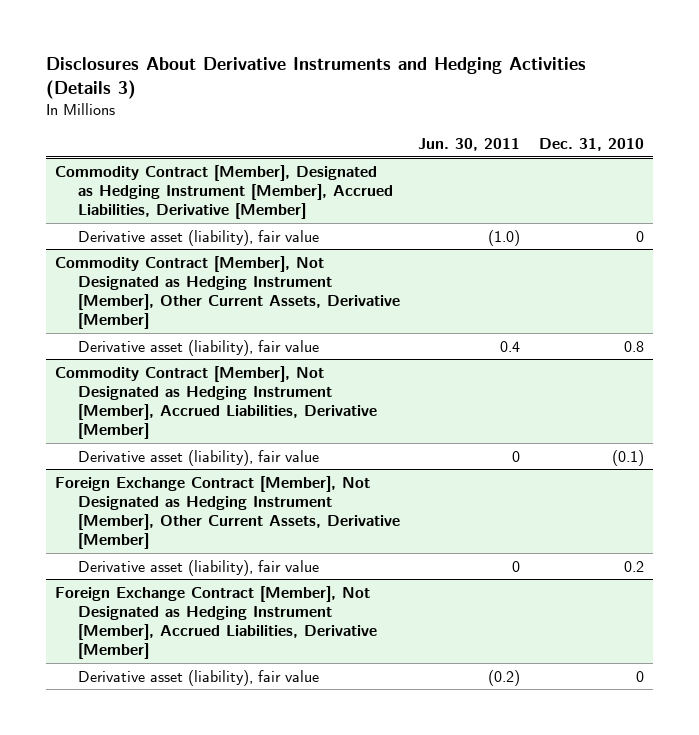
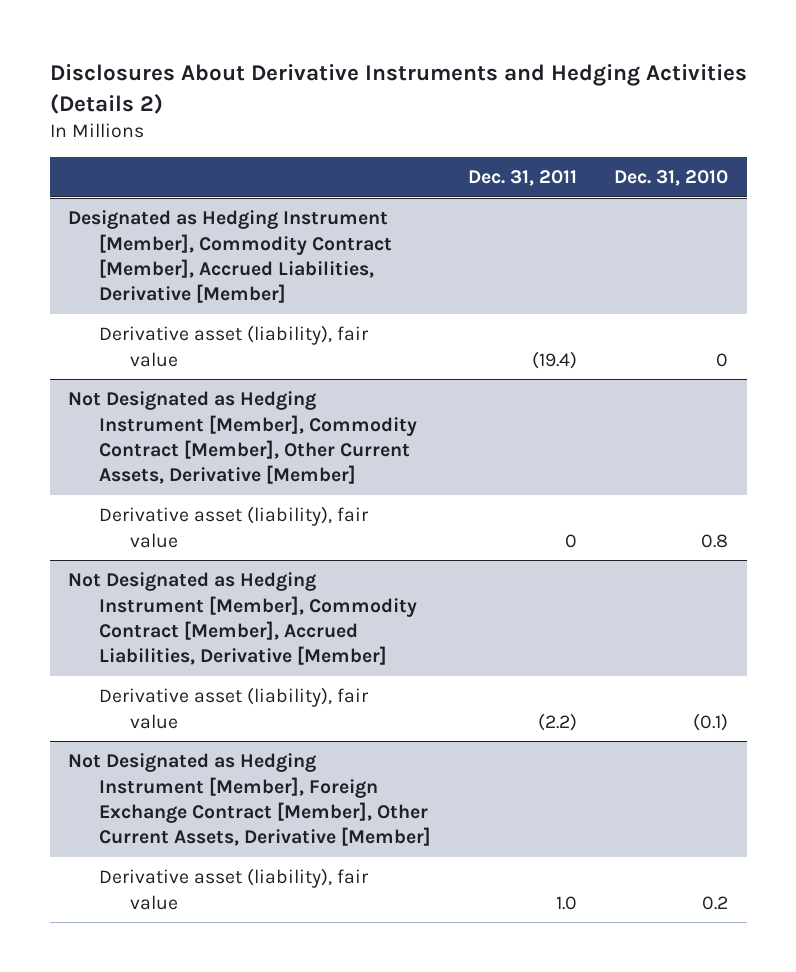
- Disclosures About Derivative Instruments and Hedging Activities (Details 3)
+ Disclosures About Derivative Instruments and Hedging Activities (Details 2)
- | Jun. 30, 2011 | Dec. 31, 2010
+ | Dec. 31, 2011 | Dec. 31, 2010
- Commodity Contract [Member], Designated as Hedging Instrument [Member], Accrued Liabilities, Derivative [Member]
+ Designated as Hedging Instrument [Member], Commodity Contract [Member], Accrued Liabilities, Derivative [Member]
- Commodity Contract [Member], Not Designated as Hedging Instrument [Member], Other Current Assets, Derivative [Member]
+ Not Designated as Hedging Instrument [Member], Commodity Contract [Member], Other Current Assets, Derivative [Member]
- Commodity Contract [Member], Not Designated as Hedging Instrument [Member], Accrued Liabilities, Derivative [Member]
+ Not Designated as Hedging Instrument [Member], Commodity Contract [Member], Accrued Liabilities, Derivative [Member]
- Foreign Exchange Contract [Member], Not Designated as Hedging Instrument [Member], Other Current Assets, Derivative [Member]
+ Not Designated as Hedging Instrument [Member], Foreign Exchange Contract [Member], Other Current Assets, Derivative [Member]
- Foreign Exchange Contract [Member], Not Designated as Hedging Instrument [Member], Accrued Liabilities, Derivative [Member]
- Derivative asset (liability), fair value | (0.2) | 0

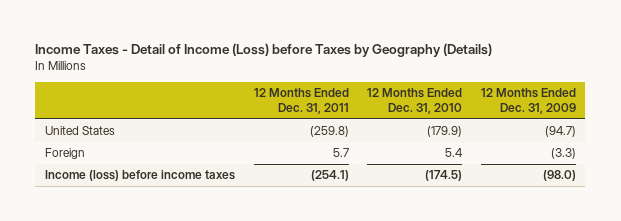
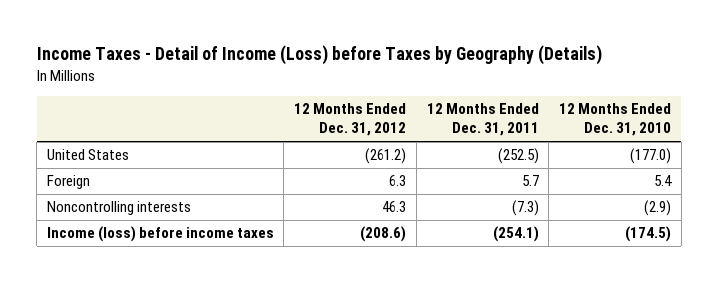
- | 12 Months Ended Dec. 31, 2011 | 12 Months Ended Dec. 31, 2010 | 12 Months Ended Dec. 31, 2009
+ | 12 Months Ended Dec. 31, 2012 | 12 Months Ended Dec. 31, 2011 | 12 Months Ended Dec. 31, 2010
- United States | (259.8) | (179.9) | (94.7)
+ United States | (261.2) | (252.5) | (177.0)
+ Noncontrolling interests | 46.3 | (7.3) | (2.9)

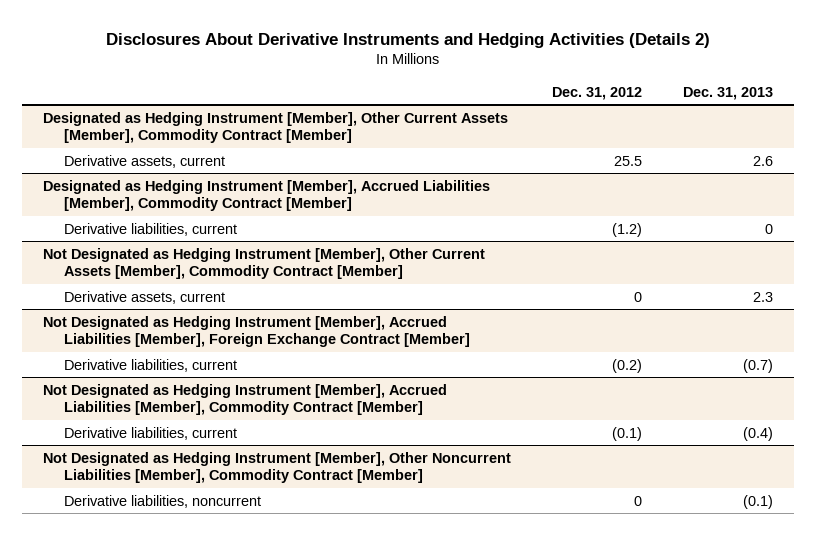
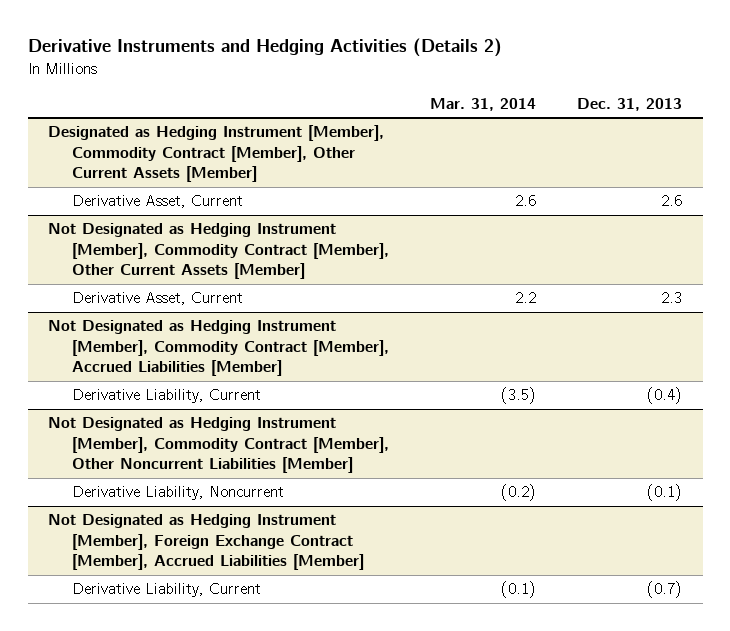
- Disclosures About Derivative Instruments and Hedging Activities (Details 2)
+ Derivative Instruments and Hedging Activities (Details 2)
- | Dec. 31, 2012 | Dec. 31, 2013
+ | Mar. 31, 2014 | Dec. 31, 2013
- Designated as Hedging Instrument [Member], Other Current Assets [Member], Commodity Contract [Member]
- Derivative assets, current | 25.5 | 2.6
- Designated as Hedging Instrument [Member], Accrued Liabilities [Member], Commodity Contract [Member]
- Derivative liabilities, current | (1.2) | 0
- Not Designated as Hedging Instrument [Member], Other Current Assets [Member], Commodity Contract [Member]
- Derivative assets, current | 0 | 2.3
- Not Designated as Hedging Instrument [Member], Accrued Liabilities [Member], Foreign Exchange Contract [Member]
- Derivative liabilities, current | (0.2) | (0.7)
- Not Designated as Hedging Instrument [Member], Accrued Liabilities [Member], Commodity Contract [Member]
- Derivative liabilities, current | (0.1) | (0.4)
- Not Designated as Hedging Instrument [Member], Other Noncurrent Liabilities [Member], Commodity Contract [Member]
- Derivative liabilities, noncurrent | 0 | (0.1)
+ Designated as Hedging Instrument [Member], Commodity Contract [Member], Other Current Assets [Member]
+ Derivative Asset, Current | 2.6 | 2.6
+ Not Designated as Hedging Instrument [Member], Commodity Contract [Member], Other Current Assets [Member]
+ Derivative Asset, Current | 2.2 | 2.3
+ Not Designated as Hedging Instrument [Member], Commodity Contract [Member], Accrued Liabilities [Member]
+ Derivative Liability, Current | (3.5) | (0.4)
+ Not Designated as Hedging Instrument [Member], Commodity Contract [Member], Other Noncurrent Liabilities [Member]
+ Derivative Liability, Noncurrent | (0.2) | (0.1)
+ Not Designated as Hedging Instrument [Member], Foreign Exchange Contract [Member], Accrued Liabilities [Member]
+ Derivative Liability, Current | (0.1) | (0.7)

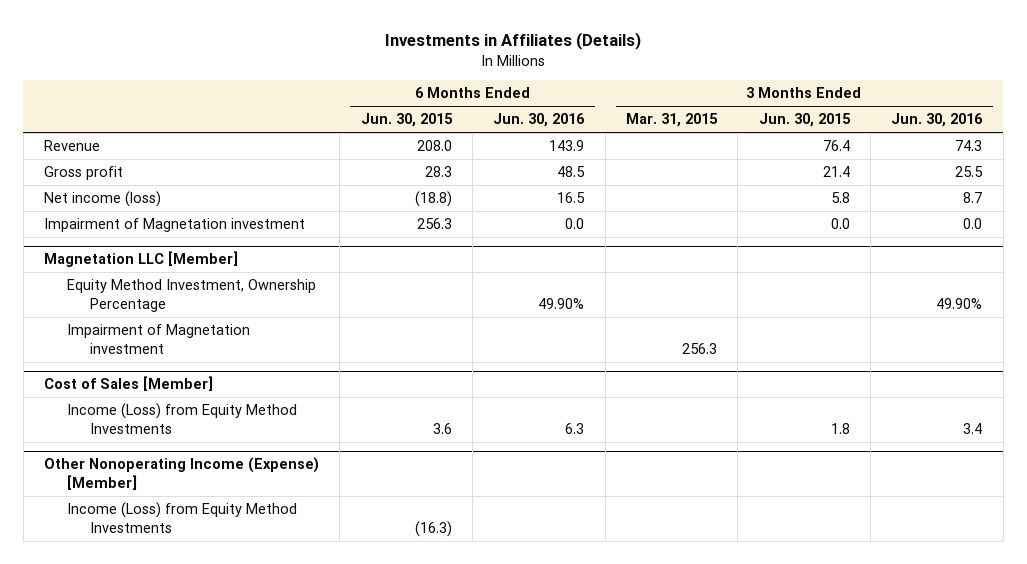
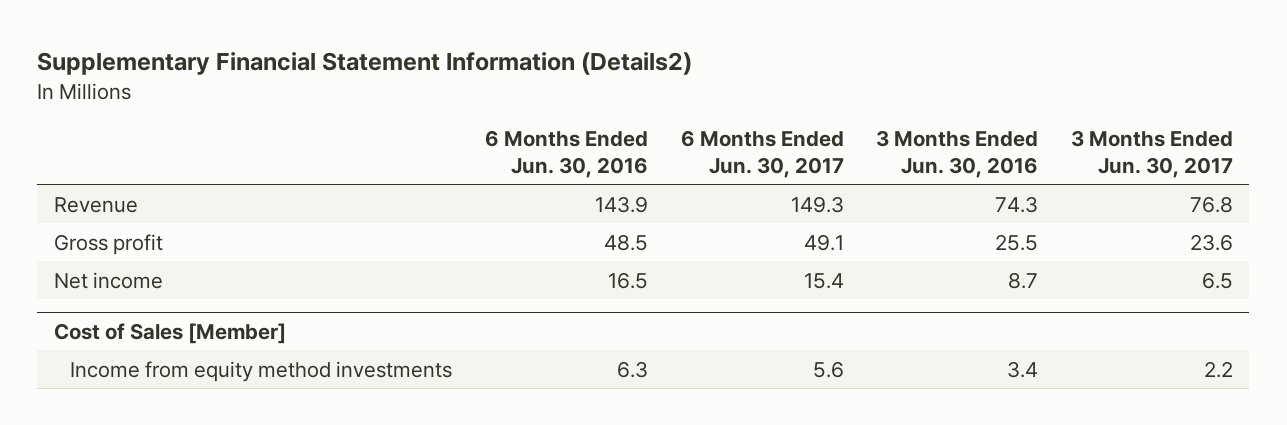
- Investments in Affiliates (Details)
+ Supplementary Financial Statement Information (Details2)
- | 6 Months Ended Jun. 30, 2015 | 6 Months Ended Jun. 30, 2016 | 3 Months Ended Mar. 31, 2015 | 3 Months Ended Jun. 30, 2015 | 3 Months Ended Jun. 30, 2016
+ | 6 Months Ended Jun. 30, 2016 | 6 Months Ended Jun. 30, 2017 | 3 Months Ended Jun. 30, 2016 | 3 Months Ended Jun. 30, 2017
- Net income (loss) | (18.8) | 16.5 | | 5.8 | 8.7
- Impairment of Magnetation investment | 256.3 | 0.0 | | 0.0 | 0.0
- Magnetation LLC [Member]
- Equity Method Investment, Ownership Percentage | | 49.90% | | | 49.90%
- Impairment of Magnetation investment | | | 256.3 | |
+ Net income | 16.5 | 15.4 | 8.7 | 6.5
@ Cost of Sales [Member]
- Income (Loss) from Equity Method Investments | 3.6 | 6.3 | | 1.8 | 3.4
- Other Nonoperating Income (Expense) [Member]
- Income (Loss) from Equity Method Investments | (16.3) | | | |
@ Cost of Sales [Member]
+ Income from equity method investments | 6.3 | 5.6 | 3.4 | 2.2

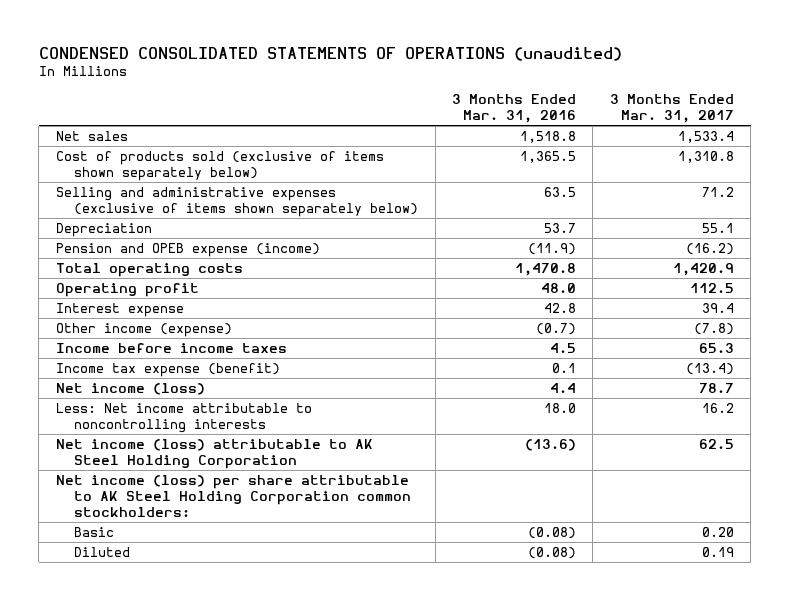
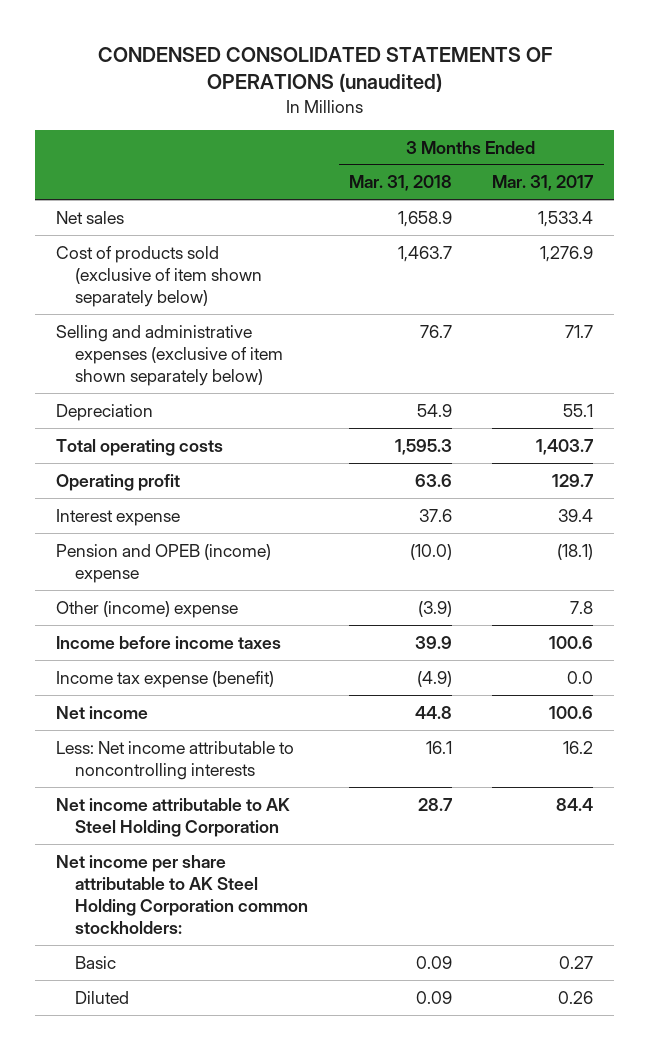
- | 3 Months Ended Mar. 31, 2016 | 3 Months Ended Mar. 31, 2017
+ | 3 Months Ended Mar. 31, 2018 | 3 Months Ended Mar. 31, 2017
- Cost of products sold (exclusive of items shown separately below) | 1,365.5 | 1,310.8
- Selling and administrative expenses (exclusive of items shown separately below) | 63.5 | 71.2
+ Cost of products sold (exclusive of item shown separately below) | 1,463.7 | 1,276.9
+ Selling and administrative expenses (exclusive of item shown separately below) | 76.7 | 71.7
- Pension and OPEB expense (income) | (11.9) | (16.2)
- Total operating costs | 1,470.8 | 1,420.9
- Operating profit | 48.0 | 112.5
+ Total operating costs | 1,595.3 | 1,403.7
+ Operating profit | 63.6 | 129.7
- Other income (expense) | (0.7) | (7.8)
- Income before income taxes | 4.5 | 65.3
- Income tax expense (benefit) | 0.1 | (13.4)
- Net income (loss) | 4.4 | 78.7
+ Pension and OPEB (income) expense | (10.0) | (18.1)
+ Other (income) expense | (3.9) | 7.8
+ Income before income taxes | 39.9 | 100.6
+ Income tax expense (benefit) | (4.9) | 0.0
+ Net income | 44.8 | 100.6
- Net income (loss) attributable to AK Steel Holding Corporation | (13.6) | 62.5
- Net income (loss) per share attributable to AK Steel Holding Corporation common stockholders:
- Basic | (0.08) | 0.20
- Diluted | (0.08) | 0.19
+ Net income attributable to AK Steel Holding Corporation | 28.7 | 84.4
+ Net income per share attributable to AK Steel Holding Corporation common stockholders:
+ Basic | 0.09 | 0.27
+ Diluted | 0.09 | 0.26

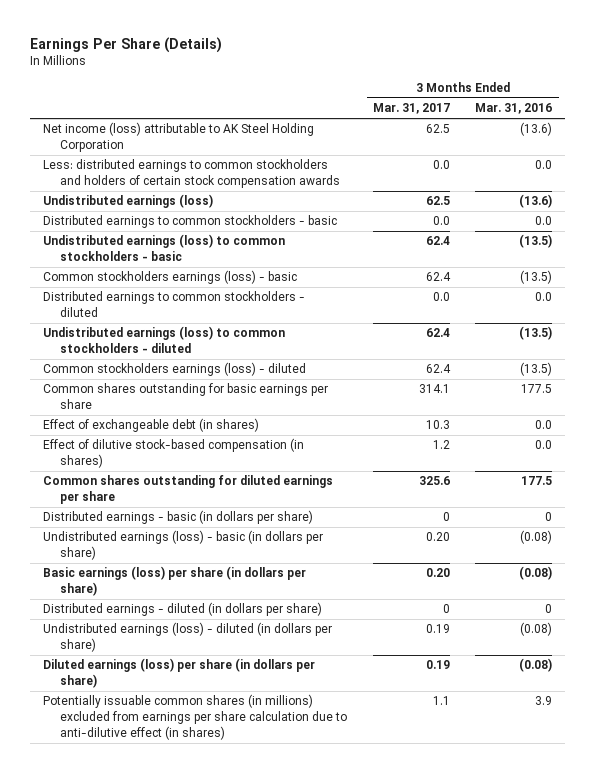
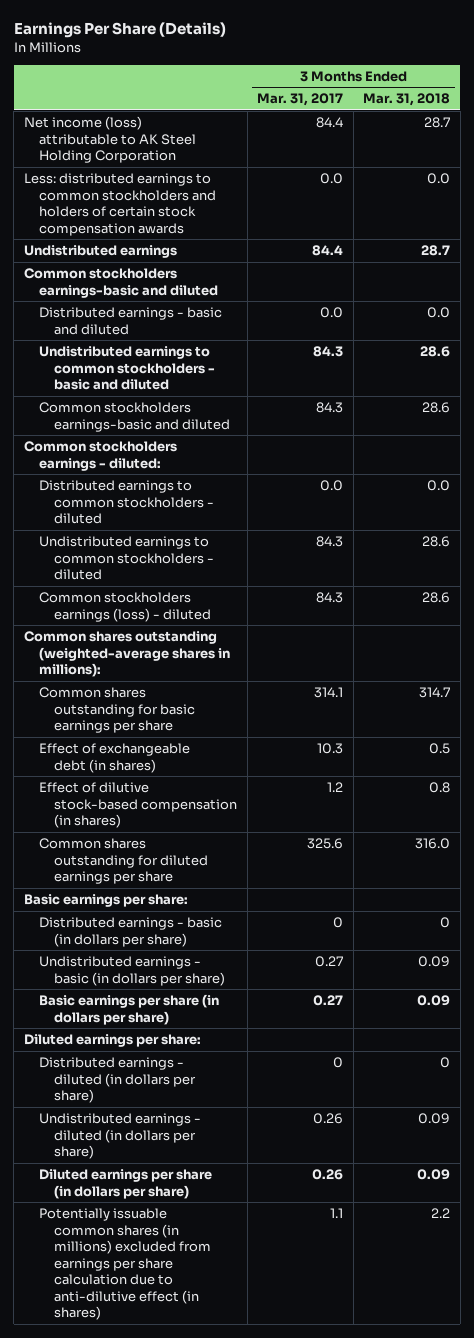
- | 3 Months Ended Mar. 31, 2017 | 3 Months Ended Mar. 31, 2016
+ | 3 Months Ended Mar. 31, 2017 | 3 Months Ended Mar. 31, 2018
- Net income (loss) attributable to AK Steel Holding Corporation | 62.5 | (13.6)
+ Net income (loss) attributable to AK Steel Holding Corporation | 84.4 | 28.7
- Undistributed earnings (loss) | 62.5 | (13.6)
- Distributed earnings to common stockholders - basic | 0.0 | 0.0
- Undistributed earnings (loss) to common stockholders - basic | 62.4 | (13.5)
- Common stockholders earnings (loss) - basic | 62.4 | (13.5)
+ Undistributed earnings | 84.4 | 28.7
+ Common stockholders earnings-basic and diluted
+ Distributed earnings - basic and diluted | 0.0 | 0.0
+ Undistributed earnings to common stockholders - basic and diluted | 84.3 | 28.6
+ Common stockholders earnings-basic and diluted | 84.3 | 28.6
+ Common stockholders earnings - diluted:
- Undistributed earnings (loss) to common stockholders - diluted | 62.4 | (13.5)
- Common stockholders earnings (loss) - diluted | 62.4 | (13.5)
+ Undistributed earnings to common stockholders - diluted | 84.3 | 28.6
+ Common stockholders earnings (loss) - diluted | 84.3 | 28.6
+ Common shares outstanding (weighted-average shares in millions):
+ Basic earnings per share:
- Undistributed earnings (loss) - basic (in dollars per share) | 0.20 | (0.08)
- Basic earnings (loss) per share (in dollars per share) | 0.20 | (0.08)
+ Undistributed earnings - basic (in dollars per share) | 0.27 | 0.09
+ Basic earnings per share (in dollars per share) | 0.27 | 0.09
+ Diluted earnings per share:
- Undistributed earnings (loss) - diluted (in dollars per share) | 0.19 | (0.08)
- Diluted earnings (loss) per share (in dollars per share) | 0.19 | (0.08)
+ Undistributed earnings - diluted (in dollars per share) | 0.26 | 0.09
+ Diluted earnings per share (in dollars per share) | 0.26 | 0.09

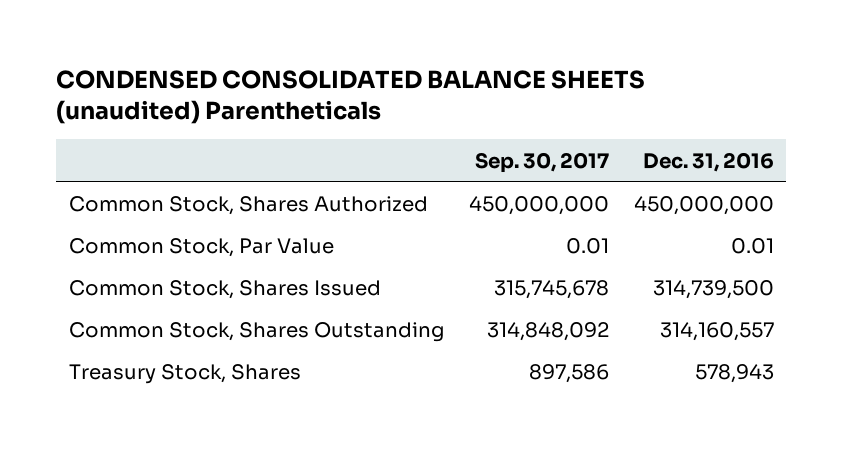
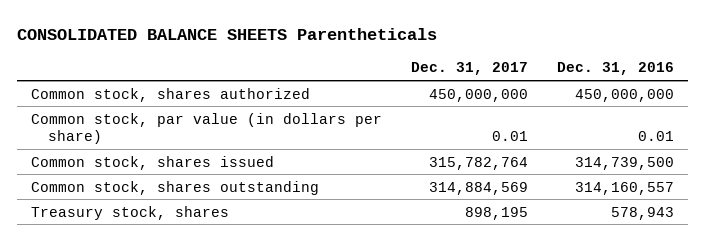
- CONDENSED CONSOLIDATED BALANCE SHEETS (unaudited) Parentheticals
+ CONSOLIDATED BALANCE SHEETS Parentheticals
- | Sep. 30, 2017 | Dec. 31, 2016
+ | Dec. 31, 2017 | Dec. 31, 2016
- Common Stock, Shares Authorized | 450,000,000 | 450,000,000
- Common Stock, Par Value | 0.01 | 0.01
- Common Stock, Shares Issued | 315,745,678 | 314,739,500
- Common Stock, Shares Outstanding | 314,848,092 | 314,160,557
- Treasury Stock, Shares | 897,586 | 578,943
+ Common stock, shares authorized | 450,000,000 | 450,000,000
+ Common stock, par value (in dollars per share) | 0.01 | 0.01
+ Common stock, shares issued | 315,782,764 | 314,739,500
+ Common stock, shares outstanding | 314,884,569 | 314,160,557
+ Treasury stock, shares | 898,195 | 578,943

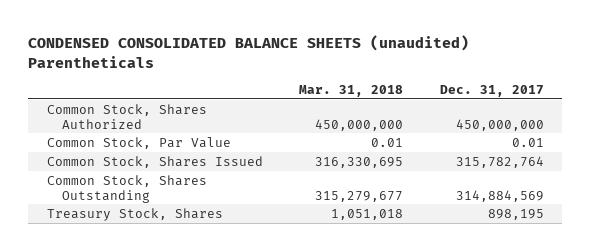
- CONSOLIDATED BALANCE SHEETS Parentheticals
+ CONDENSED CONSOLIDATED BALANCE SHEETS (unaudited) Parentheticals
- | Dec. 31, 2017 | Dec. 31, 2016
+ | Mar. 31, 2018 | Dec. 31, 2017
- Common stock, shares authorized | 450,000,000 | 450,000,000
- Common stock, par value (in dollars per share) | 0.01 | 0.01
- Common stock, shares issued | 315,782,764 | 314,739,500
- Common stock, shares outstanding | 314,884,569 | 314,160,557
- Treasury stock, shares | 898,195 | 578,943
+ Common Stock, Shares Authorized | 450,000,000 | 450,000,000
+ Common Stock, Par Value | 0.01 | 0.01
+ Common Stock, Shares Issued | 316,330,695 | 315,782,764
+ Common Stock, Shares Outstanding | 315,279,677 | 314,884,569
+ Treasury Stock, Shares | 1,051,018 | 898,195

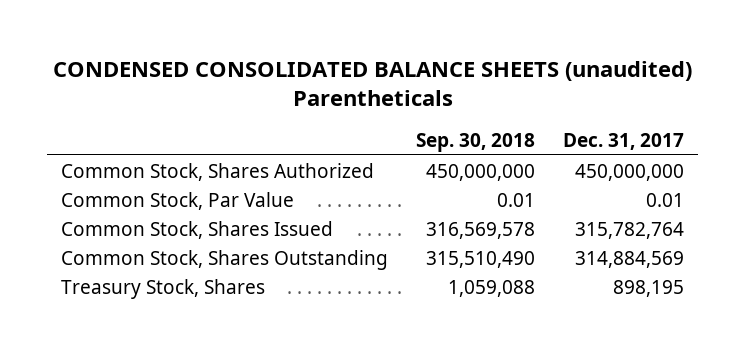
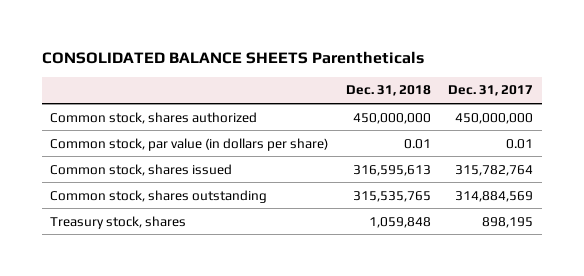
- CONDENSED CONSOLIDATED BALANCE SHEETS (unaudited) Parentheticals
+ CONSOLIDATED BALANCE SHEETS Parentheticals
- | Sep. 30, 2018 | Dec. 31, 2017
+ | Dec. 31, 2018 | Dec. 31, 2017
- Common Stock, Shares Authorized | 450,000,000 | 450,000,000
- Common Stock, Par Value | 0.01 | 0.01
- Common Stock, Shares Issued | 316,569,578 | 315,782,764
- Common Stock, Shares Outstanding | 315,510,490 | 314,884,569
- Treasury Stock, Shares | 1,059,088 | 898,195
+ Common stock, shares authorized | 450,000,000 | 450,000,000
+ Common stock, par value (in dollars per share) | 0.01 | 0.01
+ Common stock, shares issued | 316,595,613 | 315,782,764
+ Common stock, shares outstanding | 315,535,765 | 314,884,569
+ Treasury stock, shares | 1,059,848 | 898,195

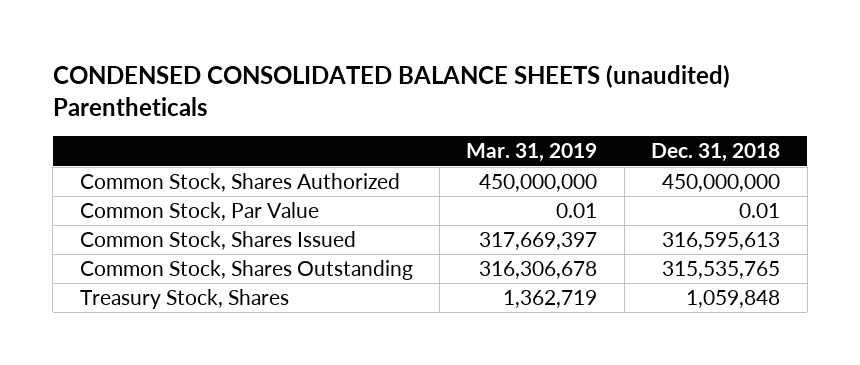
- CONSOLIDATED BALANCE SHEETS Parentheticals
+ CONDENSED CONSOLIDATED BALANCE SHEETS (unaudited) Parentheticals
- | Dec. 31, 2018 | Dec. 31, 2017
+ | Mar. 31, 2019 | Dec. 31, 2018
- Common stock, shares authorized | 450,000,000 | 450,000,000
- Common stock, par value (in dollars per share) | 0.01 | 0.01
- Common stock, shares issued | 316,595,613 | 315,782,764
- Common stock, shares outstanding | 315,535,765 | 314,884,569
- Treasury stock, shares | 1,059,848 | 898,195
+ Common Stock, Shares Authorized | 450,000,000 | 450,000,000
+ Common Stock, Par Value | 0.01 | 0.01
+ Common Stock, Shares Issued | 317,669,397 | 316,595,613
+ Common Stock, Shares Outstanding | 316,306,678 | 315,535,765
+ Treasury Stock, Shares | 1,362,719 | 1,059,848

